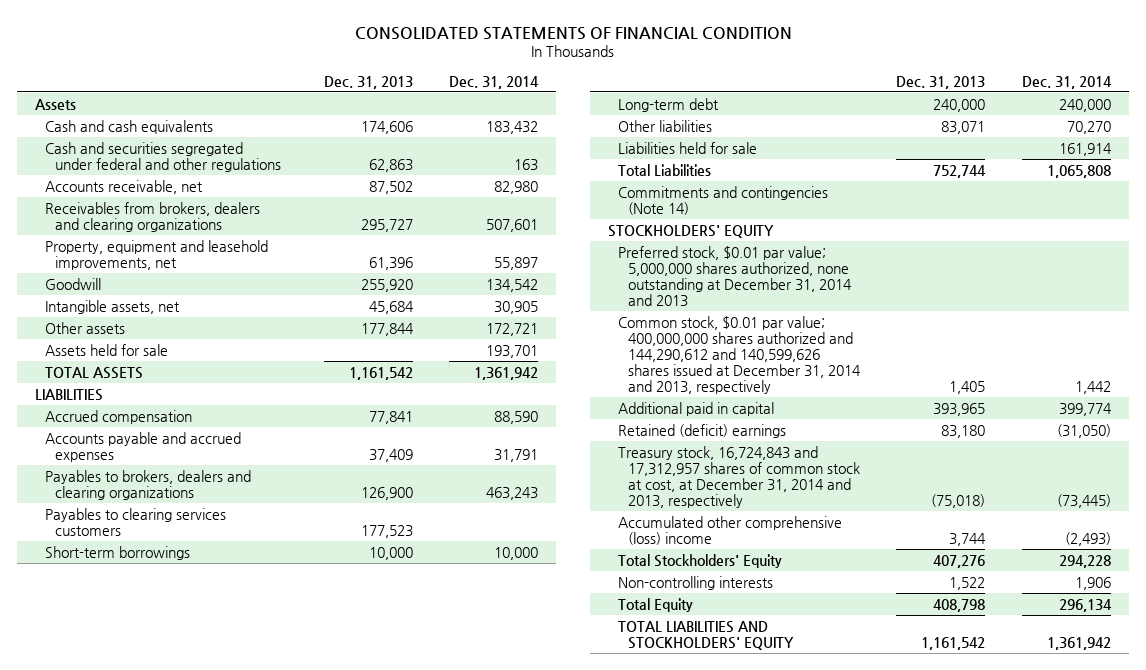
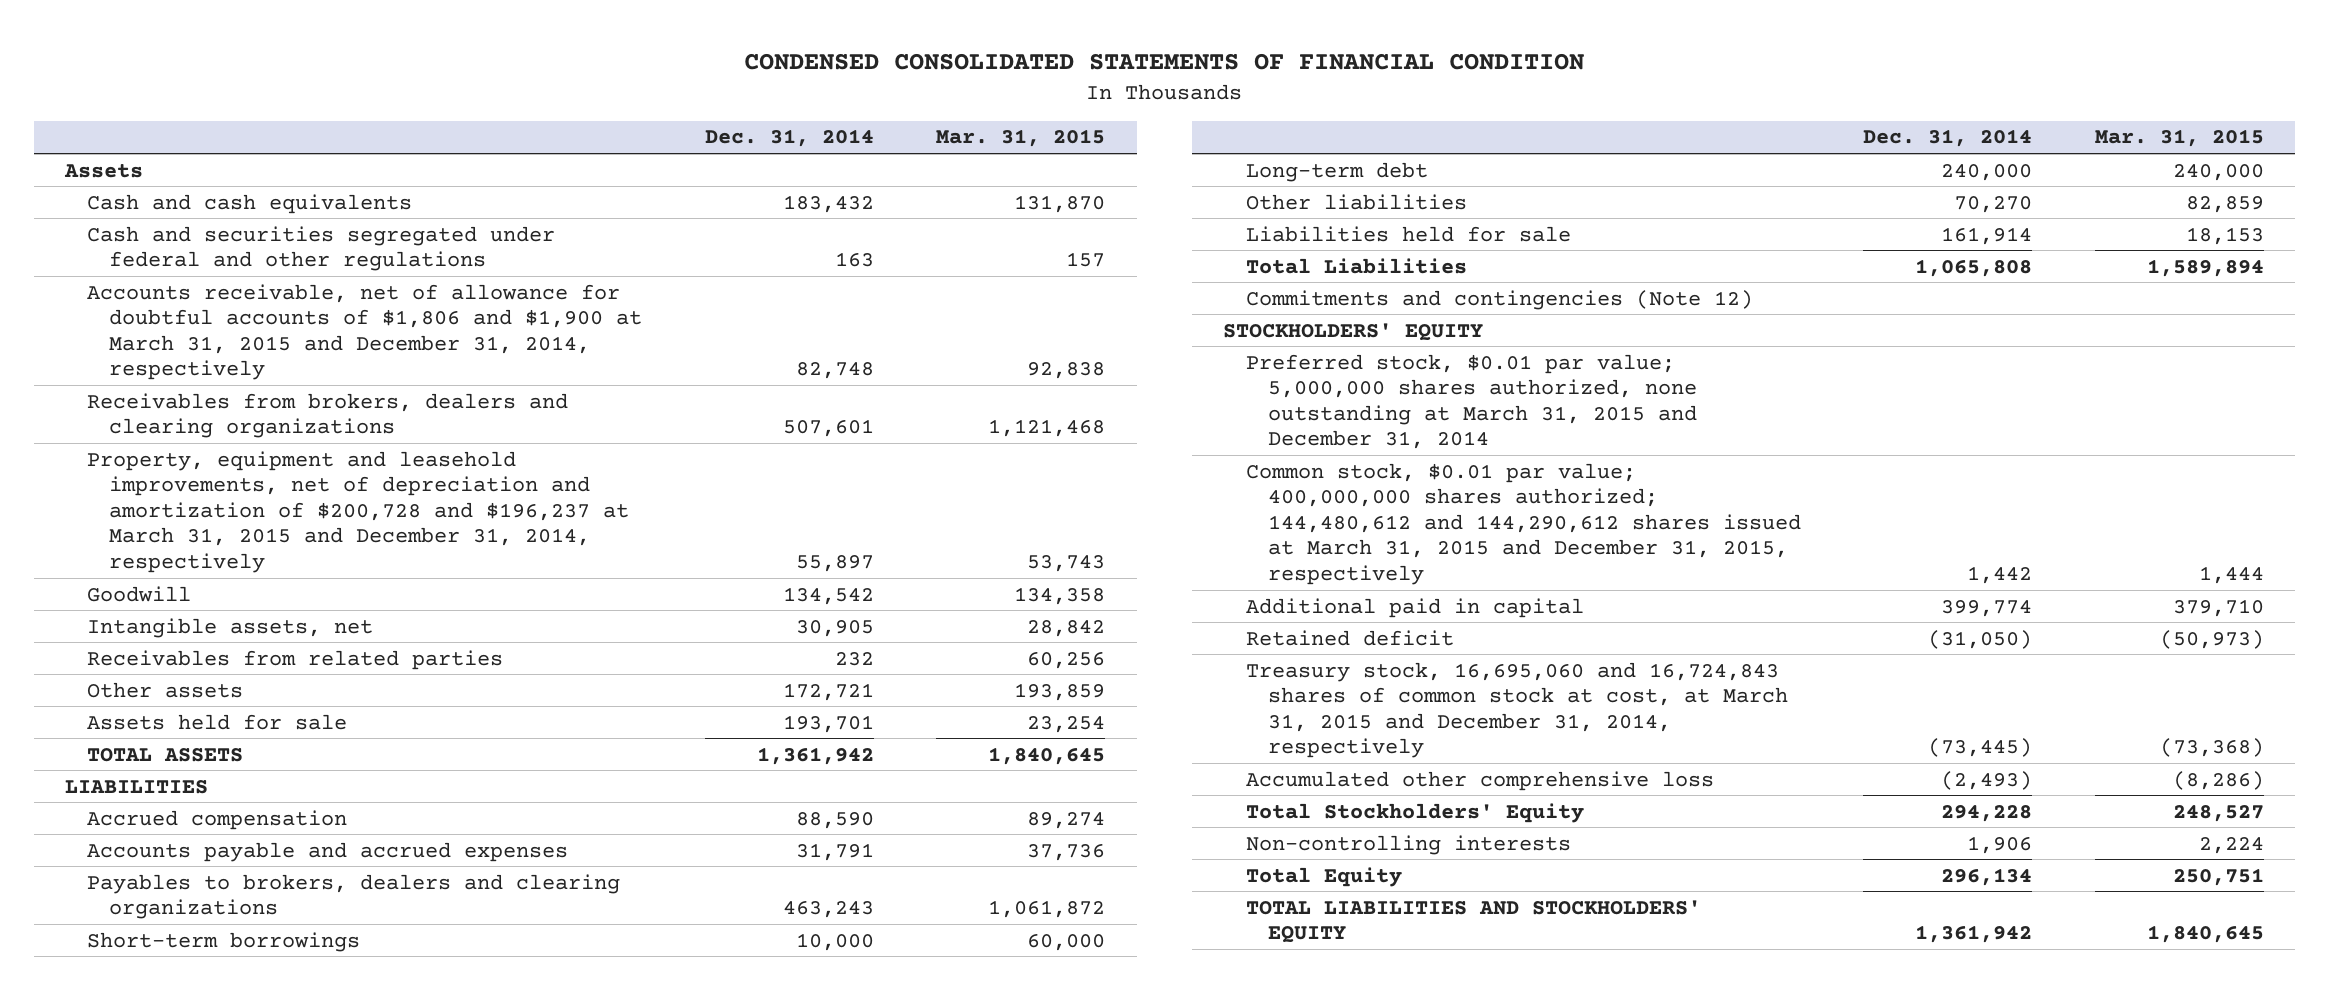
- CONSOLIDATED STATEMENTS OF FINANCIAL CONDITION
+ CONDENSED CONSOLIDATED STATEMENTS OF FINANCIAL CONDITION
- | Dec. 31, 2013 | Dec. 31, 2014
+ | Dec. 31, 2014 | Mar. 31, 2015
- Accounts receivable, net | 87,502 | 82,980
+ Accounts receivable, net of allowance for doubtful accounts of $1,806 and $1,900 at March 31, 2015 and December 31, 2014, respectively | 82,748 | 92,838
- Property, equipment and leasehold improvements, net | 61,396 | 55,897
+ Property, equipment and leasehold improvements, net of depreciation and amortization of $200,728 and $196,237 at March 31, 2015 and December 31, 2014, respectively | 55,897 | 53,743
+ Receivables from related parties | 232 | 60,256
- Payables to clearing services customers | 177,523 |
- Commitments and contingencies (Note 14)
+ Commitments and contingencies (Note 12)
- Preferred stock, $0.01 par value; 5,000,000 shares authorized, none outstanding at December 31, 2014 and 2013
- Common stock, $0.01 par value; 400,000,000 shares authorized and 144,290,612 and 140,599,626 shares issued at December 31, 2014 and 2013, respectively | 1,405 | 1,442
+ Preferred stock, $0.01 par value; 5,000,000 shares authorized, none outstanding at March 31, 2015 and December 31, 2014
+ Common stock, $0.01 par value; 400,000,000 shares authorized; 144,480,612 and 144,290,612 shares issued at March 31, 2015 and December 31, 2015, respectively | 1,442 | 1,444
- Retained (deficit) earnings | 83,180 | (31,050)
- Treasury stock, 16,724,843 and 17,312,957 shares of common stock at cost, at December 31, 2014 and 2013, respectively | (75,018) | (73,445)
- Accumulated other comprehensive (loss) income | 3,744 | (2,493)
+ Retained deficit | (31,050) | (50,973)
+ Treasury stock, 16,695,060 and 16,724,843 shares of common stock at cost, at March 31, 2015 and December 31, 2014, respectively | (73,445) | (73,368)
+ Accumulated other comprehensive loss | (2,493) | (8,286)

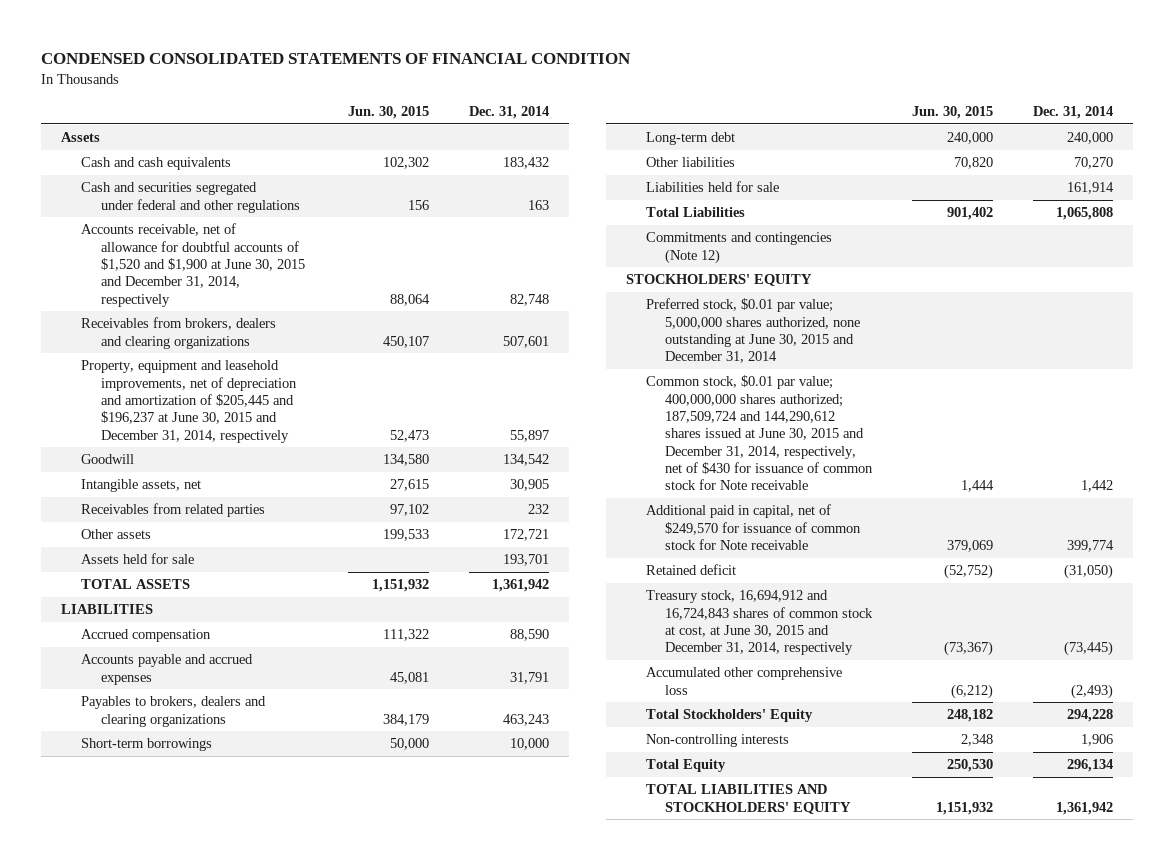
- | Dec. 31, 2014 | Mar. 31, 2015
+ | Jun. 30, 2015 | Dec. 31, 2014
- Accounts receivable, net of allowance for doubtful accounts of $1,806 and $1,900 at March 31, 2015 and December 31, 2014, respectively | 82,748 | 92,838
+ Accounts receivable, net of allowance for doubtful accounts of $1,520 and $1,900 at June 30, 2015 and December 31, 2014, respectively | 88,064 | 82,748
- Property, equipment and leasehold improvements, net of depreciation and amortization of $200,728 and $196,237 at March 31, 2015 and December 31, 2014, respectively | 55,897 | 53,743
+ Property, equipment and leasehold improvements, net of depreciation and amortization of $205,445 and $196,237 at June 30, 2015 and December 31, 2014, respectively | 52,473 | 55,897
- Preferred stock, $0.01 par value; 5,000,000 shares authorized, none outstanding at March 31, 2015 and December 31, 2014
- Common stock, $0.01 par value; 400,000,000 shares authorized; 144,480,612 and 144,290,612 shares issued at March 31, 2015 and December 31, 2015, respectively | 1,442 | 1,444
- Additional paid in capital | 399,774 | 379,710
+ Preferred stock, $0.01 par value; 5,000,000 shares authorized, none outstanding at June 30, 2015 and December 31, 2014
+ Common stock, $0.01 par value; 400,000,000 shares authorized; 187,509,724 and 144,290,612 shares issued at June 30, 2015 and December 31, 2014, respectively, net of $430 for issuance of common stock for Note receivable | 1,444 | 1,442
+ Additional paid in capital, net of $249,570 for issuance of common stock for Note receivable | 379,069 | 399,774
- Treasury stock, 16,695,060 and 16,724,843 shares of common stock at cost, at March 31, 2015 and December 31, 2014, respectively | (73,445) | (73,368)
+ Treasury stock, 16,694,912 and 16,724,843 shares of common stock at cost, at June 30, 2015 and December 31, 2014, respectively | (73,367) | (73,445)

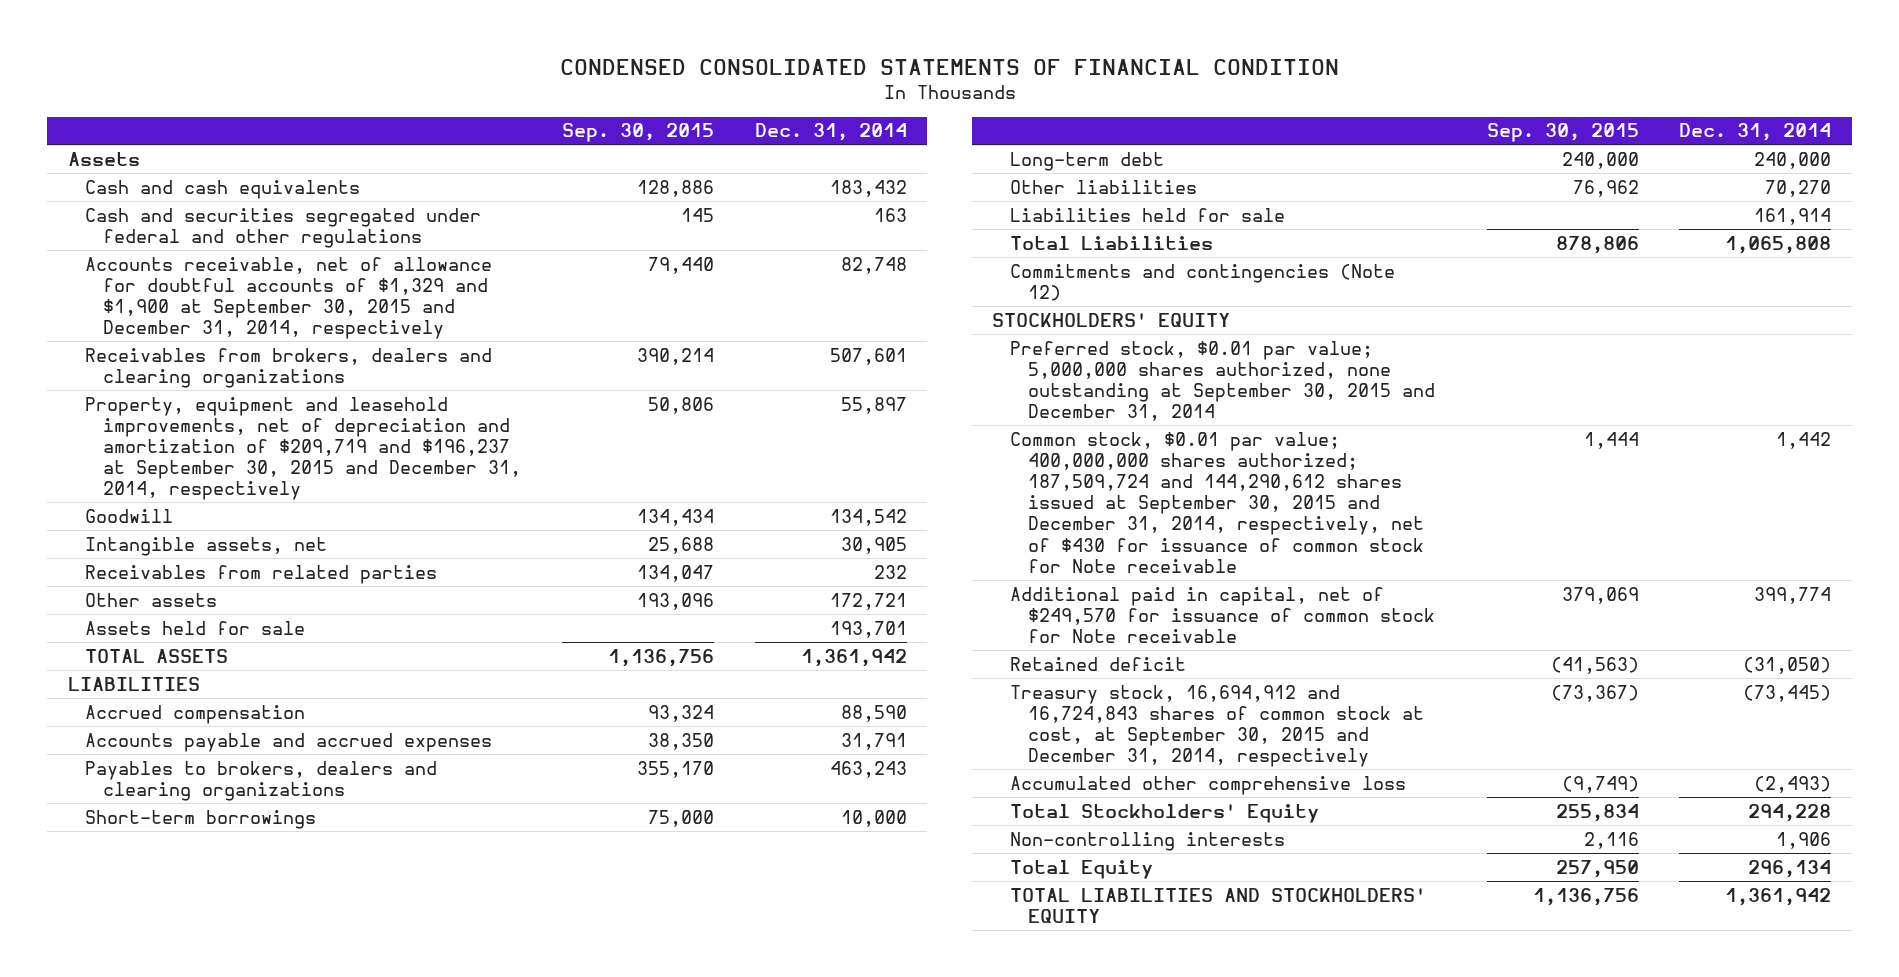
- | Jun. 30, 2015 | Dec. 31, 2014
+ | Sep. 30, 2015 | Dec. 31, 2014
- Accounts receivable, net of allowance for doubtful accounts of $1,520 and $1,900 at June 30, 2015 and December 31, 2014, respectively | 88,064 | 82,748
+ Accounts receivable, net of allowance for doubtful accounts of $1,329 and $1,900 at September 30, 2015 and December 31, 2014, respectively | 79,440 | 82,748
- Property, equipment and leasehold improvements, net of depreciation and amortization of $205,445 and $196,237 at June 30, 2015 and December 31, 2014, respectively | 52,473 | 55,897
+ Property, equipment and leasehold improvements, net of depreciation and amortization of $209,719 and $196,237 at September 30, 2015 and December 31, 2014, respectively | 50,806 | 55,897
- Preferred stock, $0.01 par value; 5,000,000 shares authorized, none outstanding at June 30, 2015 and December 31, 2014
- Common stock, $0.01 par value; 400,000,000 shares authorized; 187,509,724 and 144,290,612 shares issued at June 30, 2015 and December 31, 2014, respectively, net of $430 for issuance of common stock for Note receivable | 1,444 | 1,442
+ Preferred stock, $0.01 par value; 5,000,000 shares authorized, none outstanding at September 30, 2015 and December 31, 2014
+ Common stock, $0.01 par value; 400,000,000 shares authorized; 187,509,724 and 144,290,612 shares issued at September 30, 2015 and December 31, 2014, respectively, net of $430 for issuance of common stock for Note receivable | 1,444 | 1,442
- Treasury stock, 16,694,912 and 16,724,843 shares of common stock at cost, at June 30, 2015 and December 31, 2014, respectively | (73,367) | (73,445)
+ Treasury stock, 16,694,912 and 16,724,843 shares of common stock at cost, at September 30, 2015 and December 31, 2014, respectively | (73,367) | (73,445)

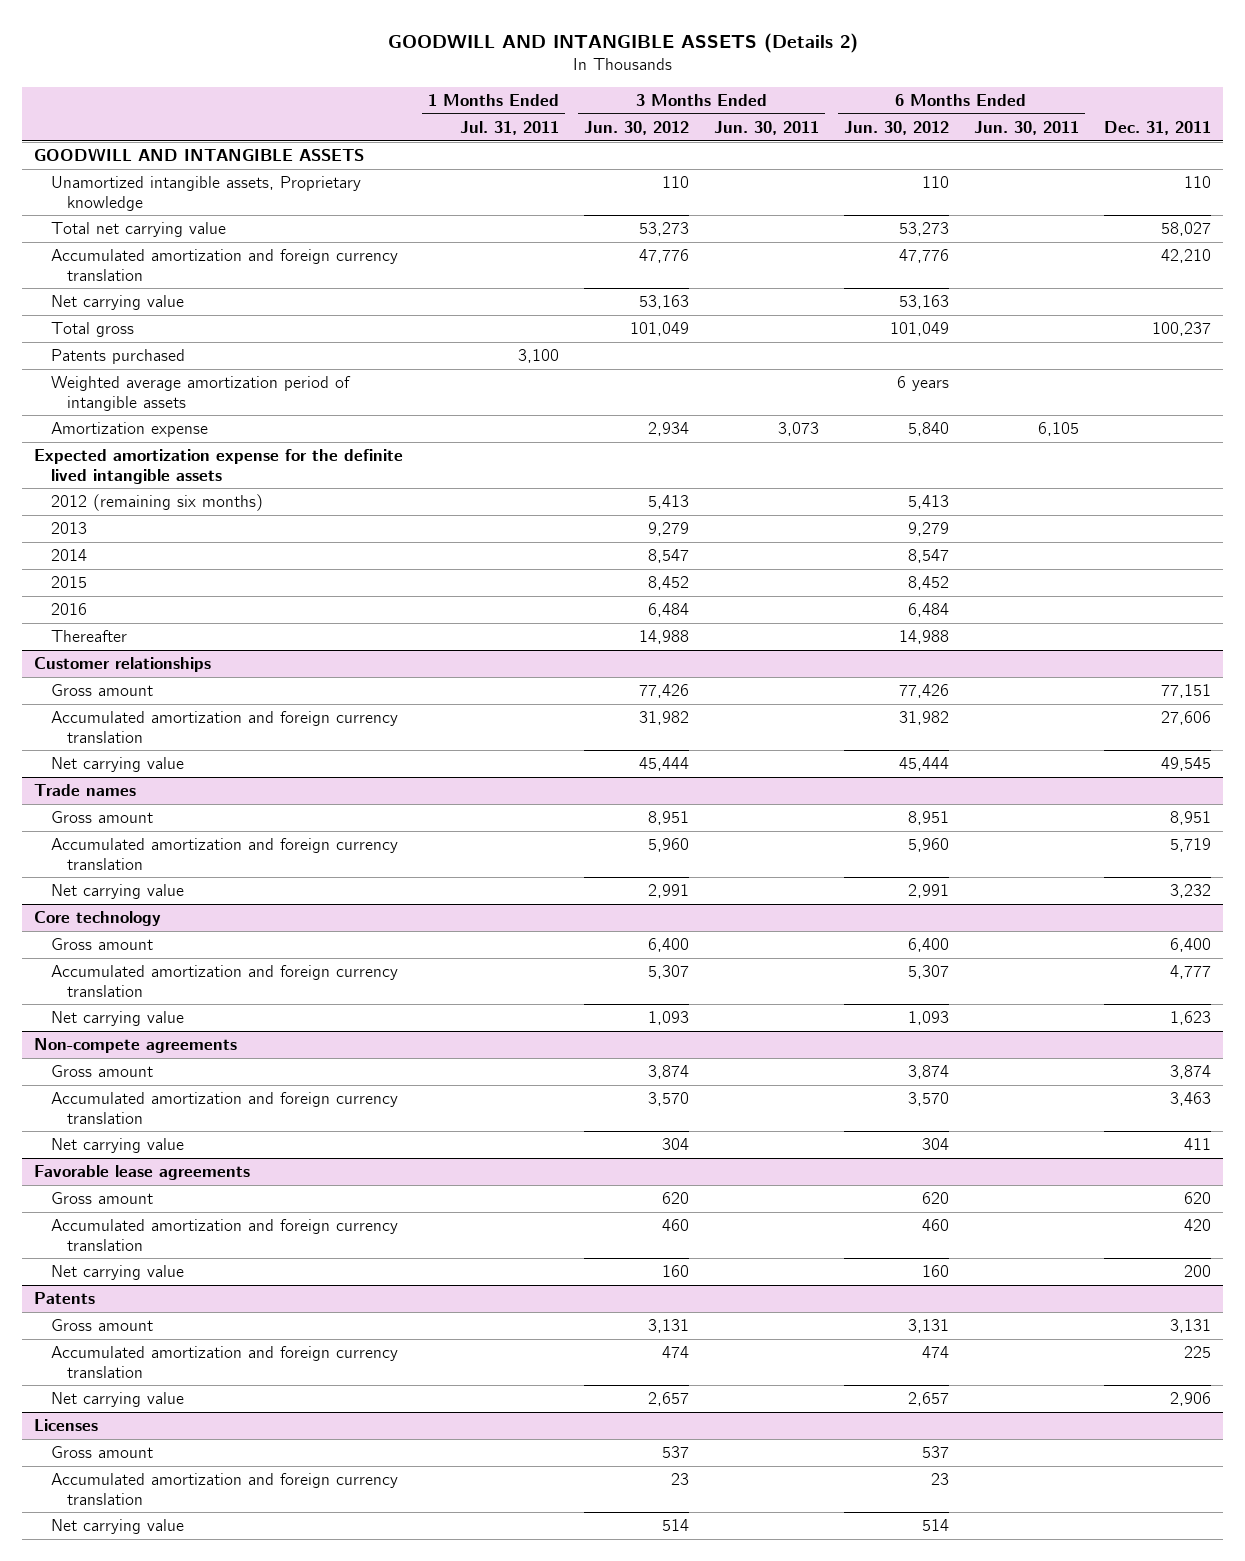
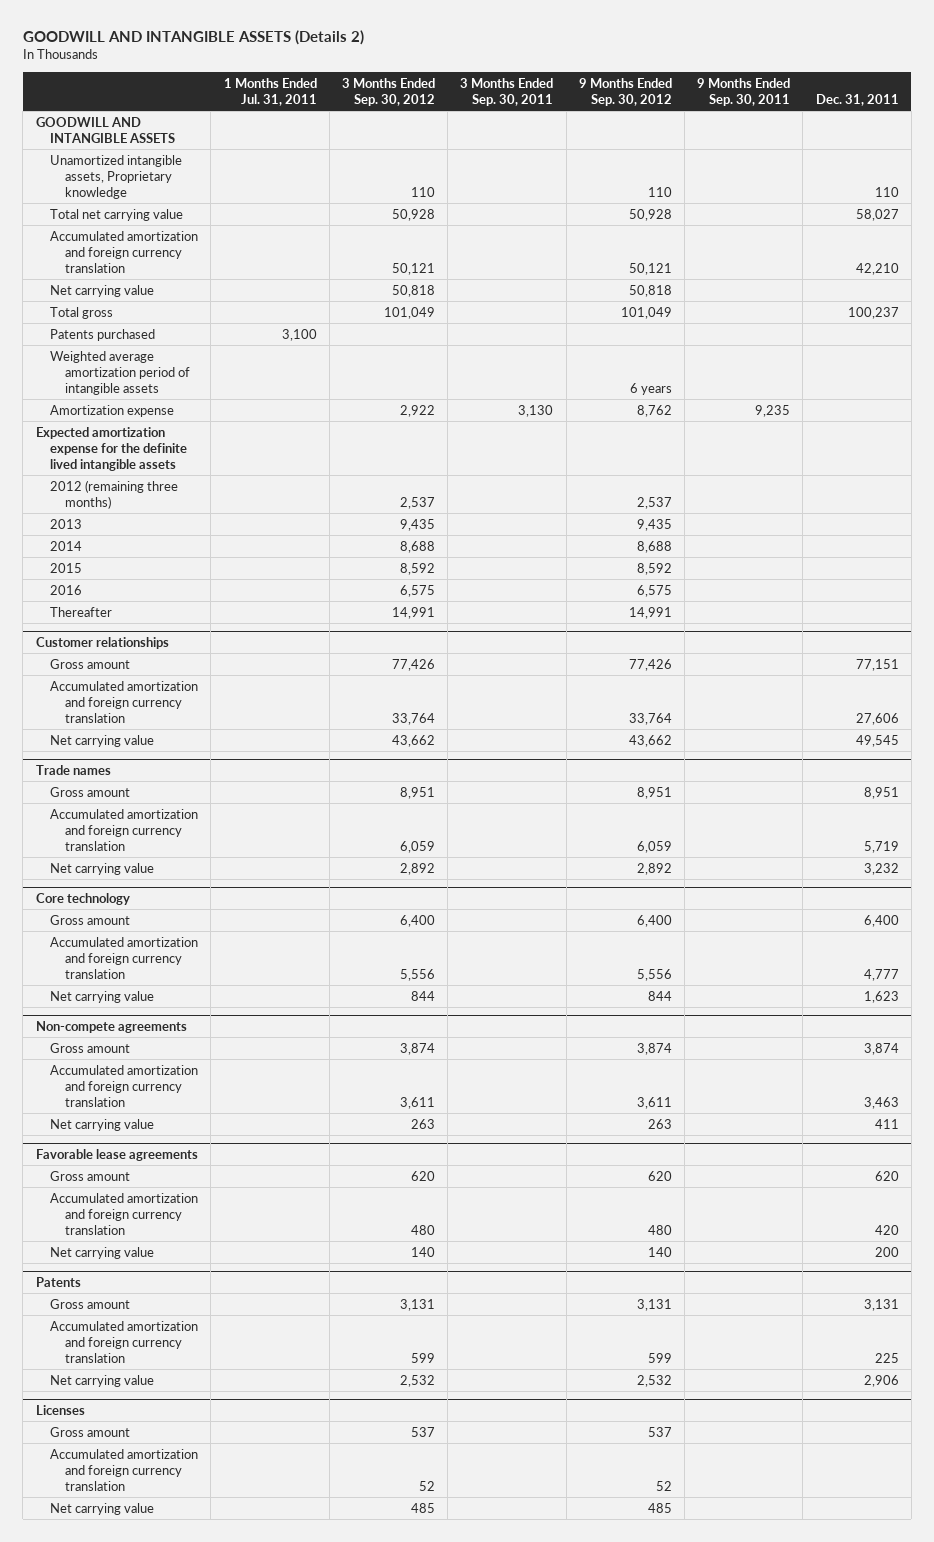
- | 1 Months Ended Jul. 31, 2011 | 3 Months Ended Jun. 30, 2012 | 3 Months Ended Jun. 30, 2011 | 6 Months Ended Jun. 30, 2012 | 6 Months Ended Jun. 30, 2011 | Dec. 31, 2011
+ | 1 Months Ended Jul. 31, 2011 | 3 Months Ended Sep. 30, 2012 | 3 Months Ended Sep. 30, 2011 | 9 Months Ended Sep. 30, 2012 | 9 Months Ended Sep. 30, 2011 | Dec. 31, 2011
- 2012 (remaining six months) | | 5,413 | | 5,413 | |
+ 2012 (remaining three months) | | 2,537 | | 2,537 | |

